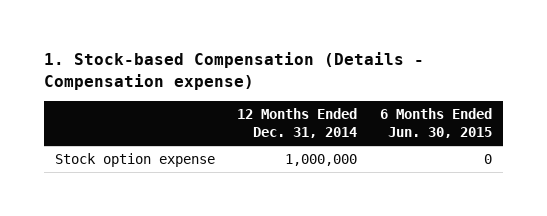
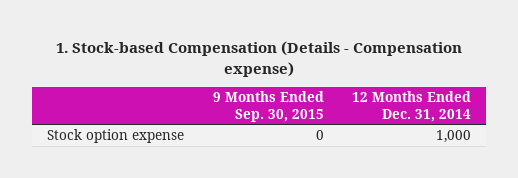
- | 12 Months Ended Dec. 31, 2014 | 6 Months Ended Jun. 30, 2015
+ | 9 Months Ended Sep. 30, 2015 | 12 Months Ended Dec. 31, 2014
- Stock option expense | 1,000,000 | 0
+ Stock option expense | 0 | 1,000

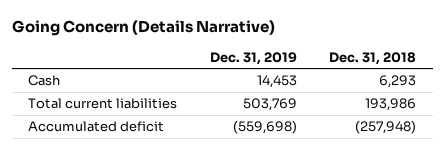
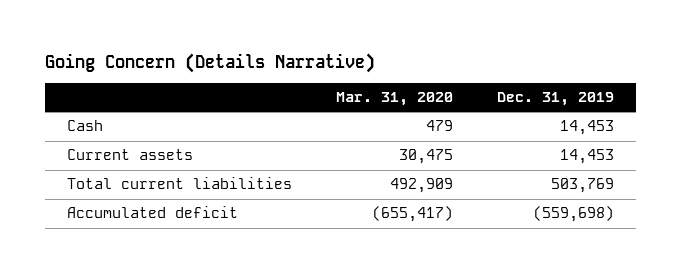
- | Dec. 31, 2019 | Dec. 31, 2018
+ | Mar. 31, 2020 | Dec. 31, 2019
+ Current assets | 30,475 | 14,453

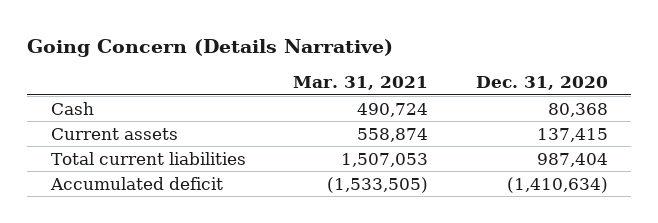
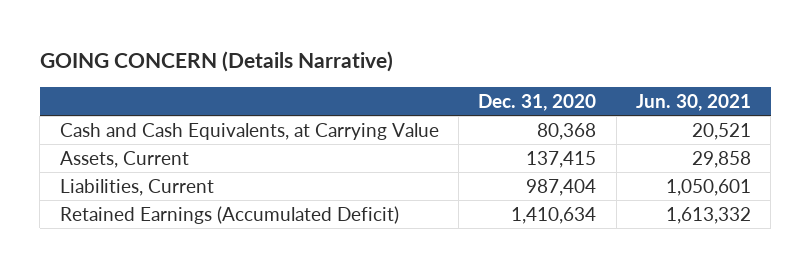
- Going Concern (Details Narrative)
+ GOING CONCERN (Details Narrative)
- | Mar. 31, 2021 | Dec. 31, 2020
+ | Dec. 31, 2020 | Jun. 30, 2021
- Cash | 490,724 | 80,368
- Current assets | 558,874 | 137,415
- Total current liabilities | 1,507,053 | 987,404
- Accumulated deficit | (1,533,505) | (1,410,634)
+ Cash and Cash Equivalents, at Carrying Value | 80,368 | 20,521
+ Assets, Current | 137,415 | 29,858
+ Liabilities, Current | 987,404 | 1,050,601
+ Retained Earnings (Accumulated Deficit) | 1,410,634 | 1,613,332

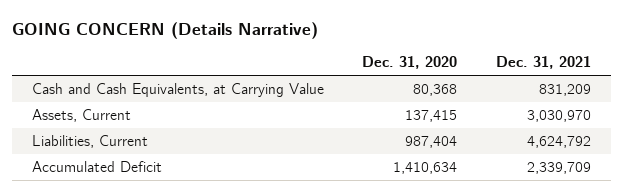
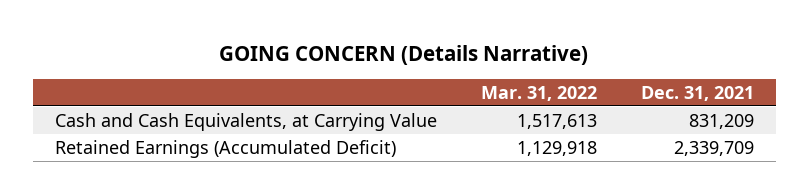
- | Dec. 31, 2020 | Dec. 31, 2021
+ | Mar. 31, 2022 | Dec. 31, 2021
- Assets, Current | 137,415 | 3,030,970
- Liabilities, Current | 987,404 | 4,624,792
- Accumulated Deficit | 1,410,634 | 2,339,709
+ Retained Earnings (Accumulated Deficit) | 1,129,918 | 2,339,709

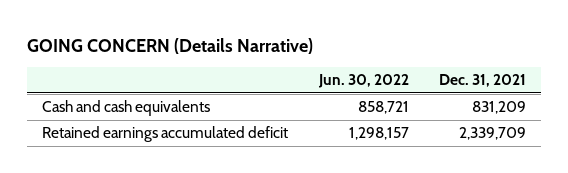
- | Mar. 31, 2022 | Dec. 31, 2021
+ | Jun. 30, 2022 | Dec. 31, 2021
- Cash and Cash Equivalents, at Carrying Value | 1,517,613 | 831,209
- Retained Earnings (Accumulated Deficit) | 1,129,918 | 2,339,709
+ Cash and cash equivalents | 858,721 | 831,209
+ Retained earnings accumulated deficit | 1,298,157 | 2,339,709

